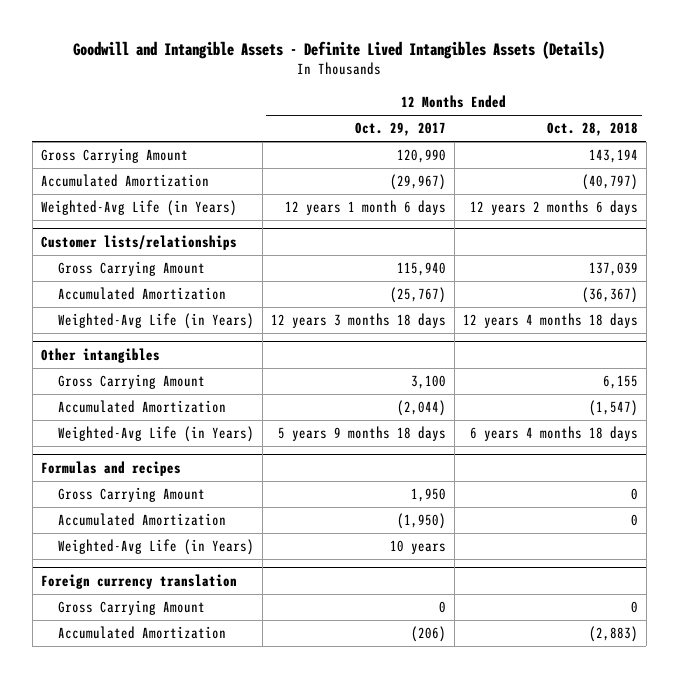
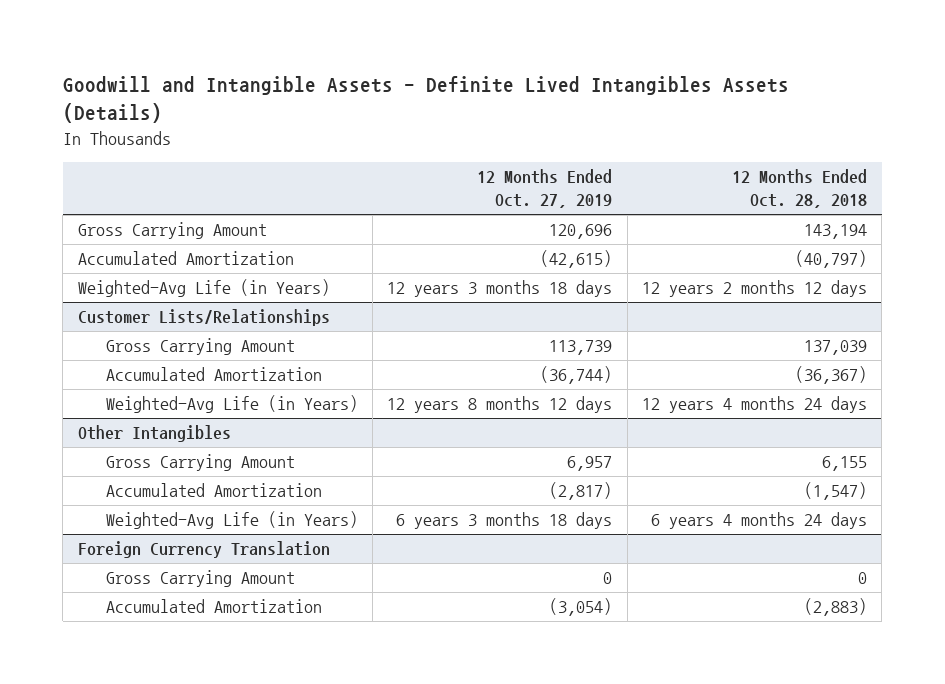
- | 12 Months Ended Oct. 29, 2017 | 12 Months Ended Oct. 28, 2018
+ | 12 Months Ended Oct. 27, 2019 | 12 Months Ended Oct. 28, 2018
- Weighted-Avg Life (in Years) | 12 years 1 month 6 days | 12 years 2 months 6 days
- Customer lists/relationships
+ Weighted-Avg Life (in Years) | 12 years 3 months 18 days | 12 years 2 months 12 days
+ Customer Lists/Relationships
- Weighted-Avg Life (in Years) | 12 years 3 months 18 days | 12 years 4 months 18 days
- Other intangibles
+ Weighted-Avg Life (in Years) | 12 years 8 months 12 days | 12 years 4 months 24 days
+ Other Intangibles
- Weighted-Avg Life (in Years) | 5 years 9 months 18 days | 6 years 4 months 18 days
- Formulas and recipes
- Gross Carrying Amount | 1,950 | 0
- Accumulated Amortization | (1,950) | 0
- Weighted-Avg Life (in Years) | 10 years |
- Foreign currency translation
+ Weighted-Avg Life (in Years) | 6 years 3 months 18 days | 6 years 4 months 24 days
+ Foreign Currency Translation

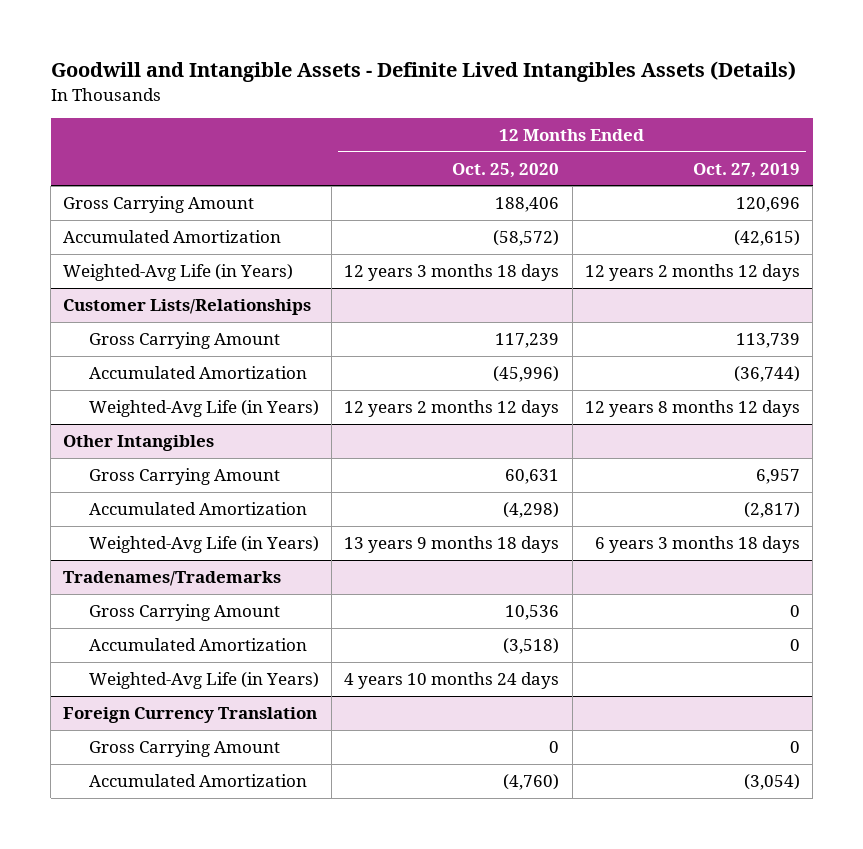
- | 12 Months Ended Oct. 27, 2019 | 12 Months Ended Oct. 28, 2018
+ | 12 Months Ended Oct. 25, 2020 | 12 Months Ended Oct. 27, 2019
- Weighted-Avg Life (in Years) | 12 years 3 months 18 days | 12 years 2 months 12 days
+ Weighted-Avg Life (in Years) | 12 years 3 months 18 days | 12 years 2 months 12 days
+ Tradenames/Trademarks
+ Gross Carrying Amount | 10,536 | 0
+ Accumulated Amortization | (3,518) | 0
+ Weighted-Avg Life (in Years) | 4 years 10 months 24 days |

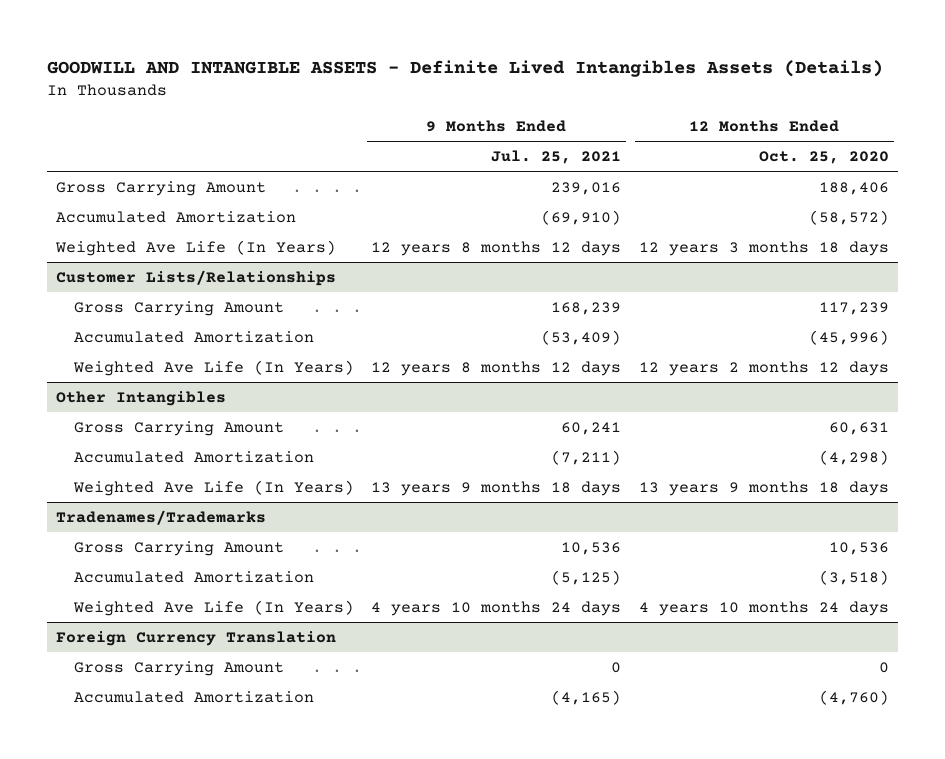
- Goodwill and Intangible Assets - Definite Lived Intangibles Assets (Details)
+ GOODWILL AND INTANGIBLE ASSETS - Definite Lived Intangibles Assets (Details)
- | 12 Months Ended Oct. 25, 2020 | 12 Months Ended Oct. 27, 2019
+ | 9 Months Ended Jul. 25, 2021 | 12 Months Ended Oct. 25, 2020
- Weighted-Avg Life (in Years) | 12 years 3 months 18 days | 12 years 2 months 12 days
+ Weighted Ave Life (In Years) | 12 years 8 months 12 days | 12 years 3 months 18 days
@ Customer Lists/Relationships
- Weighted-Avg Life (in Years) | 12 years 2 months 12 days | 12 years 8 months 12 days
+ Weighted Ave Life (In Years) | 12 years 8 months 12 days | 12 years 2 months 12 days
@ Other Intangibles
- Weighted-Avg Life (in Years) | 13 years 9 months 18 days | 6 years 3 months 18 days
+ Weighted Ave Life (In Years) | 13 years 9 months 18 days | 13 years 9 months 18 days
@ Tradenames/Trademarks
- Weighted-Avg Life (in Years) | 4 years 10 months 24 days |
+ Weighted Ave Life (In Years) | 4 years 10 months 24 days | 4 years 10 months 24 days

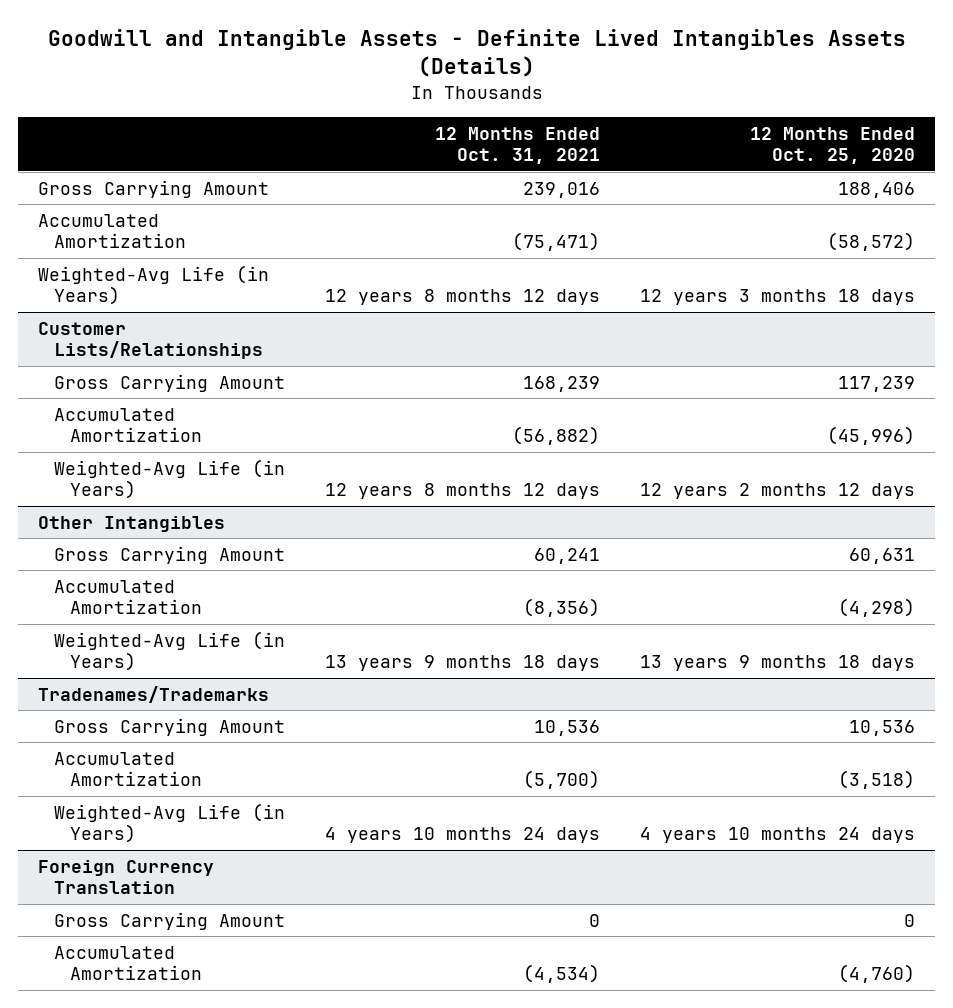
- GOODWILL AND INTANGIBLE ASSETS - Definite Lived Intangibles Assets (Details)
+ Goodwill and Intangible Assets - Definite Lived Intangibles Assets (Details)
- | 9 Months Ended Jul. 25, 2021 | 12 Months Ended Oct. 25, 2020
+ | 12 Months Ended Oct. 31, 2021 | 12 Months Ended Oct. 25, 2020
- Weighted Ave Life (In Years) | 12 years 8 months 12 days | 12 years 3 months 18 days
+ Weighted-Avg Life (in Years) | 12 years 8 months 12 days | 12 years 3 months 18 days
@ Customer Lists/Relationships
- Weighted Ave Life (In Years) | 12 years 8 months 12 days | 12 years 2 months 12 days
+ Weighted-Avg Life (in Years) | 12 years 8 months 12 days | 12 years 2 months 12 days
@ Other Intangibles
- Weighted Ave Life (In Years) | 13 years 9 months 18 days | 13 years 9 months 18 days
+ Weighted-Avg Life (in Years) | 13 years 9 months 18 days | 13 years 9 months 18 days
@ Tradenames/Trademarks
- Weighted Ave Life (In Years) | 4 years 10 months 24 days | 4 years 10 months 24 days
+ Weighted-Avg Life (in Years) | 4 years 10 months 24 days | 4 years 10 months 24 days

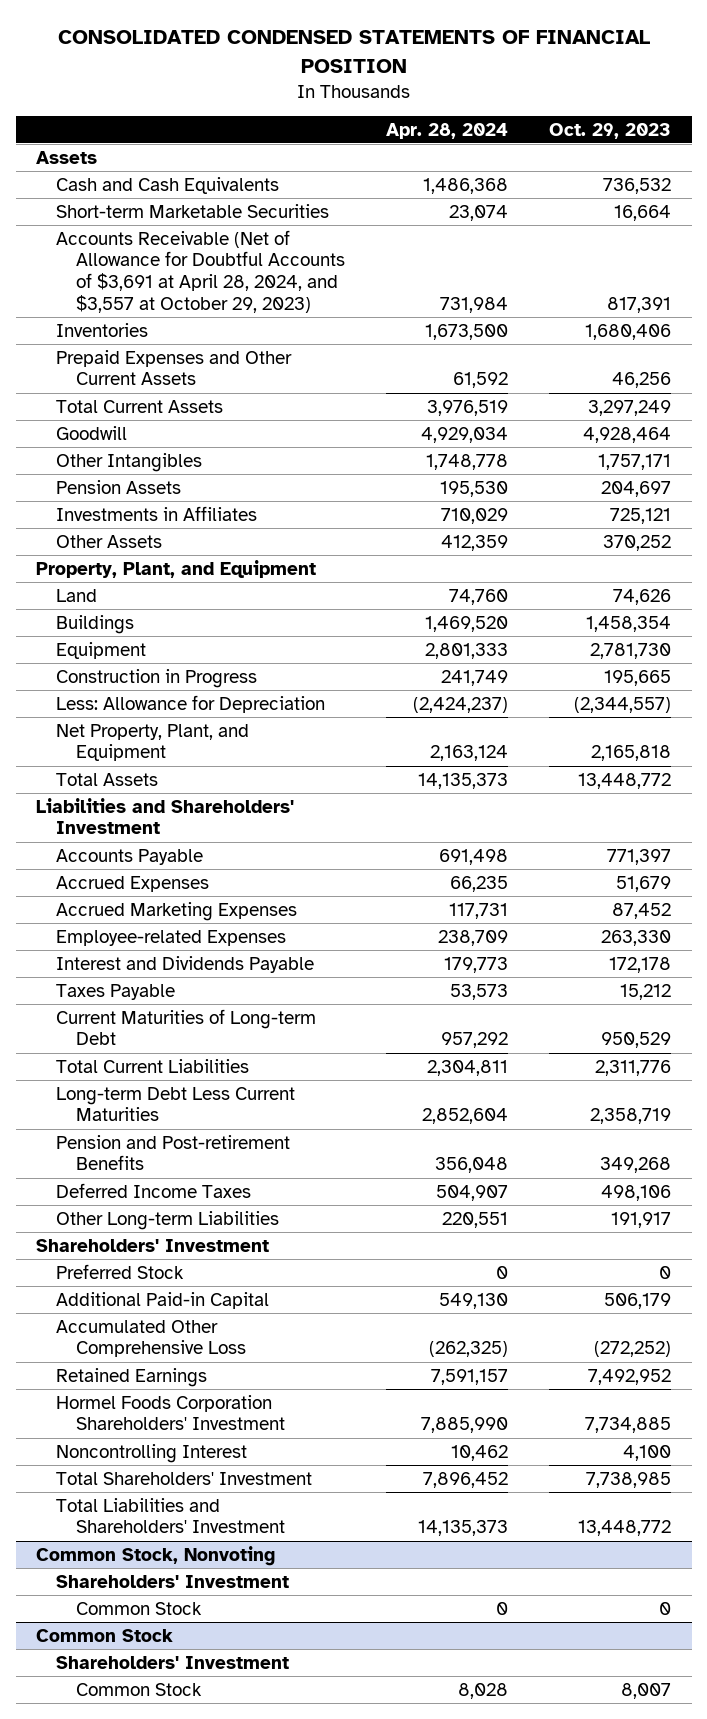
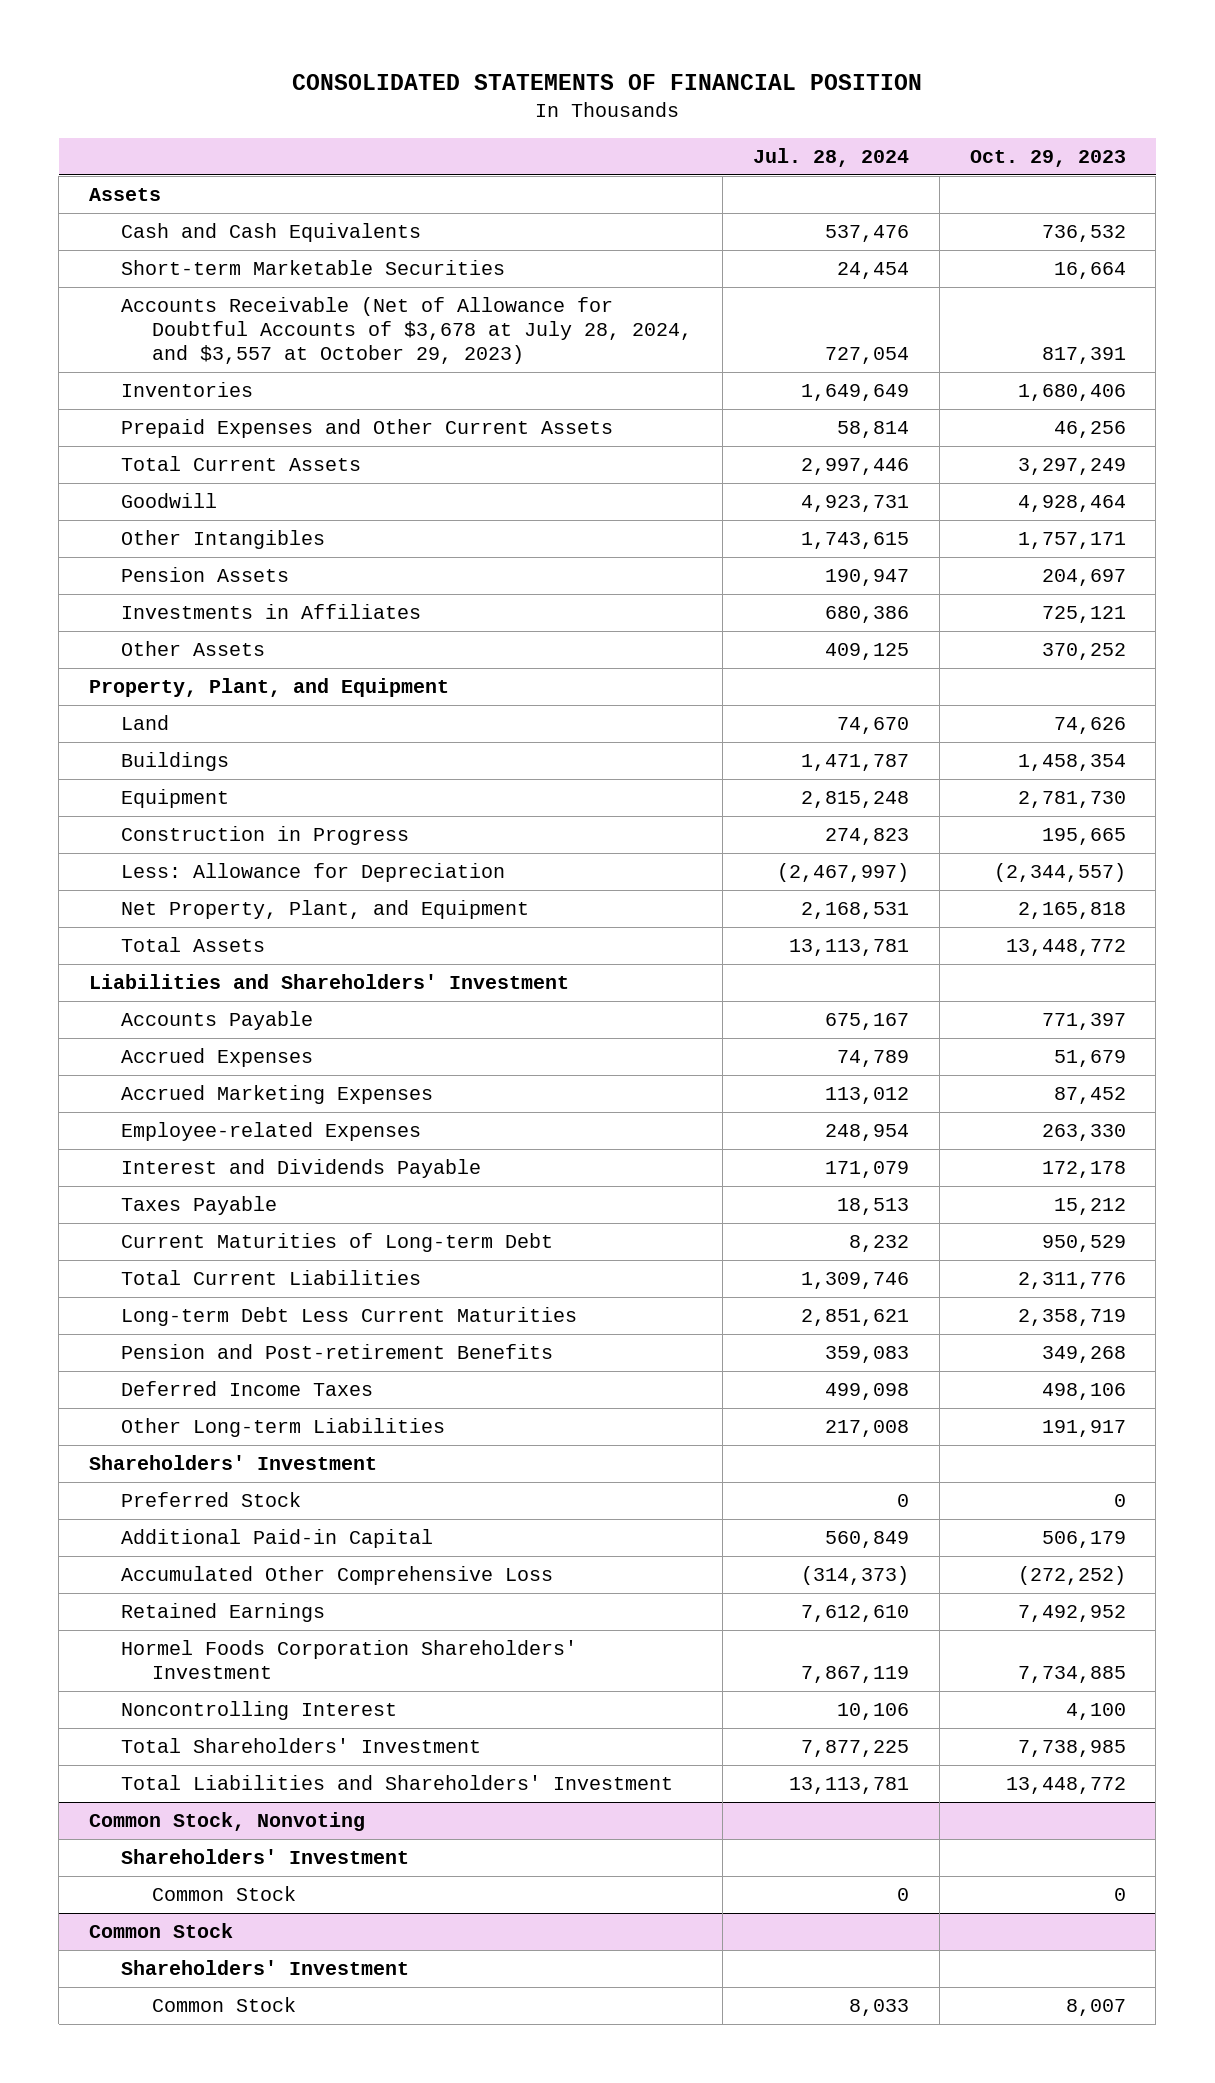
- CONSOLIDATED CONDENSED STATEMENTS OF FINANCIAL POSITION
+ CONSOLIDATED STATEMENTS OF FINANCIAL POSITION
- | Apr. 28, 2024 | Oct. 29, 2023
+ | Jul. 28, 2024 | Oct. 29, 2023
- Accounts Receivable (Net of Allowance for Doubtful Accounts of $3,691 at April 28, 2024, and $3,557 at October 29, 2023) | 731,984 | 817,391
+ Accounts Receivable (Net of Allowance for Doubtful Accounts of $3,678 at July 28, 2024, and $3,557 at October 29, 2023) | 727,054 | 817,391

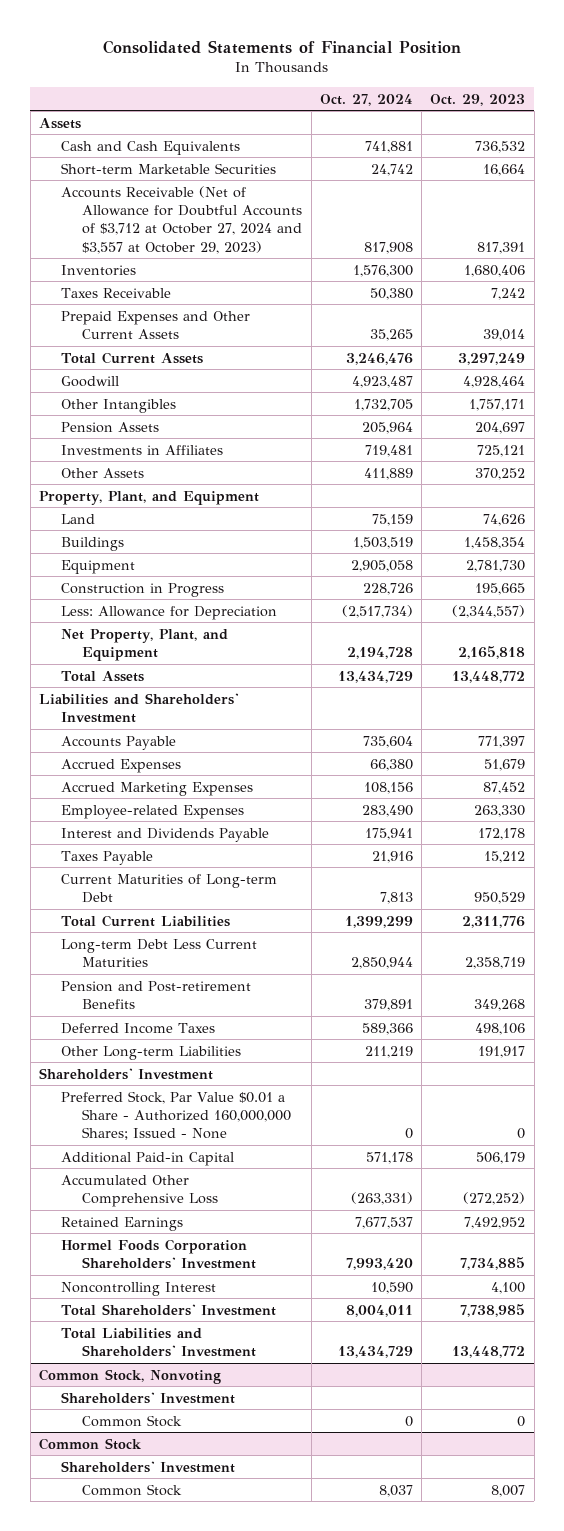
- CONSOLIDATED STATEMENTS OF FINANCIAL POSITION
+ Consolidated Statements of Financial Position
- | Jul. 28, 2024 | Oct. 29, 2023
+ | Oct. 27, 2024 | Oct. 29, 2023
- Accounts Receivable (Net of Allowance for Doubtful Accounts of $3,678 at July 28, 2024, and $3,557 at October 29, 2023) | 727,054 | 817,391
+ Accounts Receivable (Net of Allowance for Doubtful Accounts of $3,712 at October 27, 2024 and $3,557 at October 29, 2023) | 817,908 | 817,391
- Prepaid Expenses and Other Current Assets | 58,814 | 46,256
+ Taxes Receivable | 50,380 | 7,242
+ Prepaid Expenses and Other Current Assets | 35,265 | 39,014
- Preferred Stock | 0 | 0
+ Preferred Stock, Par Value $0.01 a Share - Authorized 160,000,000 Shares; Issued - None | 0 | 0

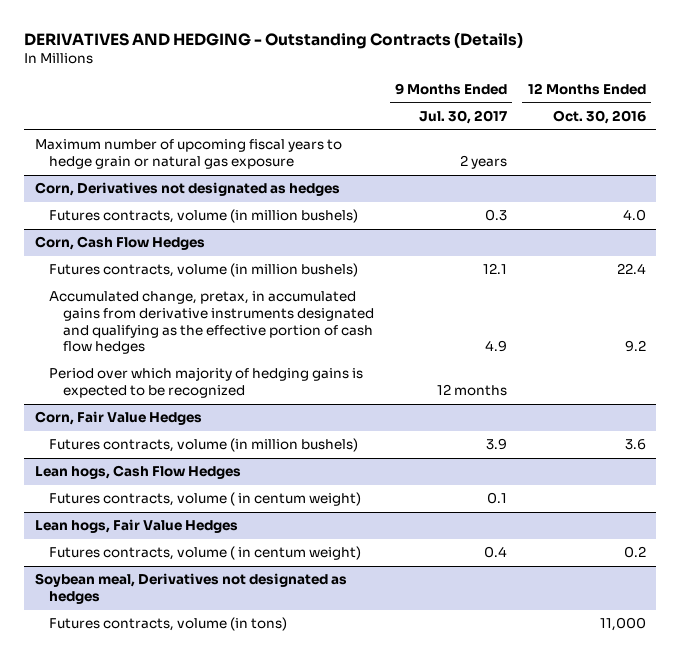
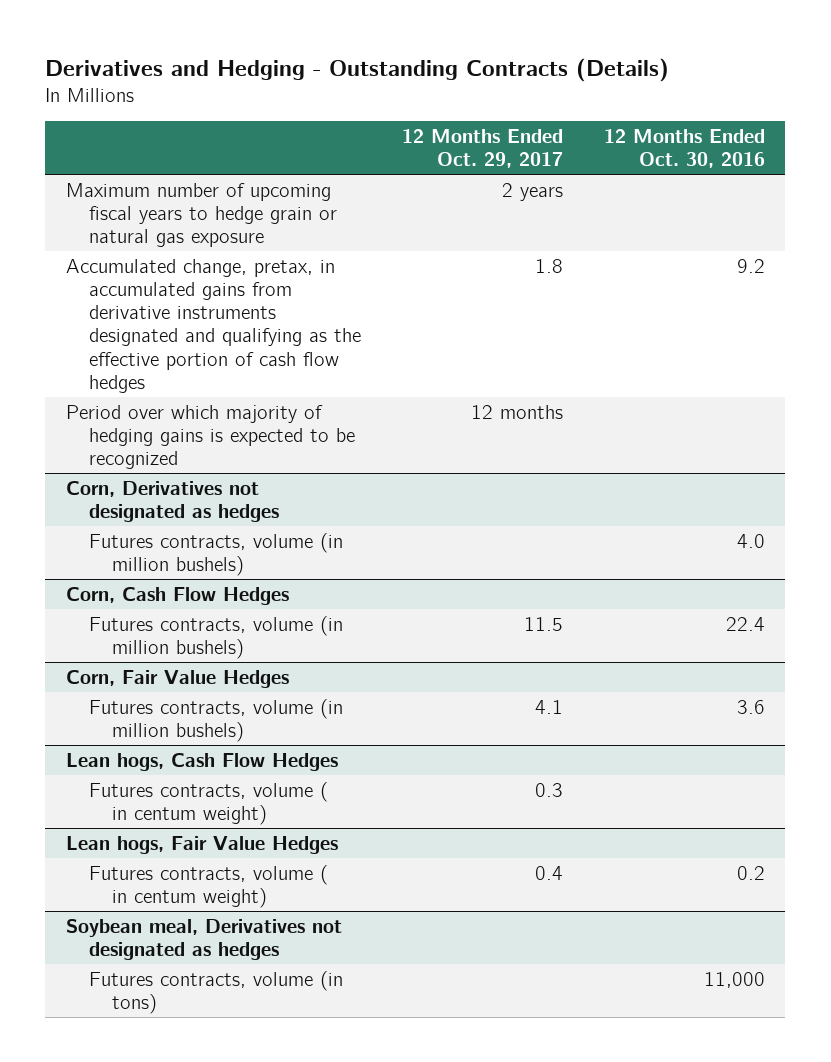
- DERIVATIVES AND HEDGING - Outstanding Contracts (Details)
+ Derivatives and Hedging - Outstanding Contracts (Details)
- | 9 Months Ended Jul. 30, 2017 | 12 Months Ended Oct. 30, 2016
+ | 12 Months Ended Oct. 29, 2017 | 12 Months Ended Oct. 30, 2016
+ Accumulated change, pretax, in accumulated gains from derivative instruments designated and qualifying as the effective portion of cash flow hedges | 1.8 | 9.2
+ Period over which majority of hedging gains is expected to be recognized | 12 months |
@ Corn, Cash Flow Hedges
- Accumulated change, pretax, in accumulated gains from derivative instruments designated and qualifying as the effective portion of cash flow hedges | 4.9 | 9.2
- Period over which majority of hedging gains is expected to be recognized | 12 months |

